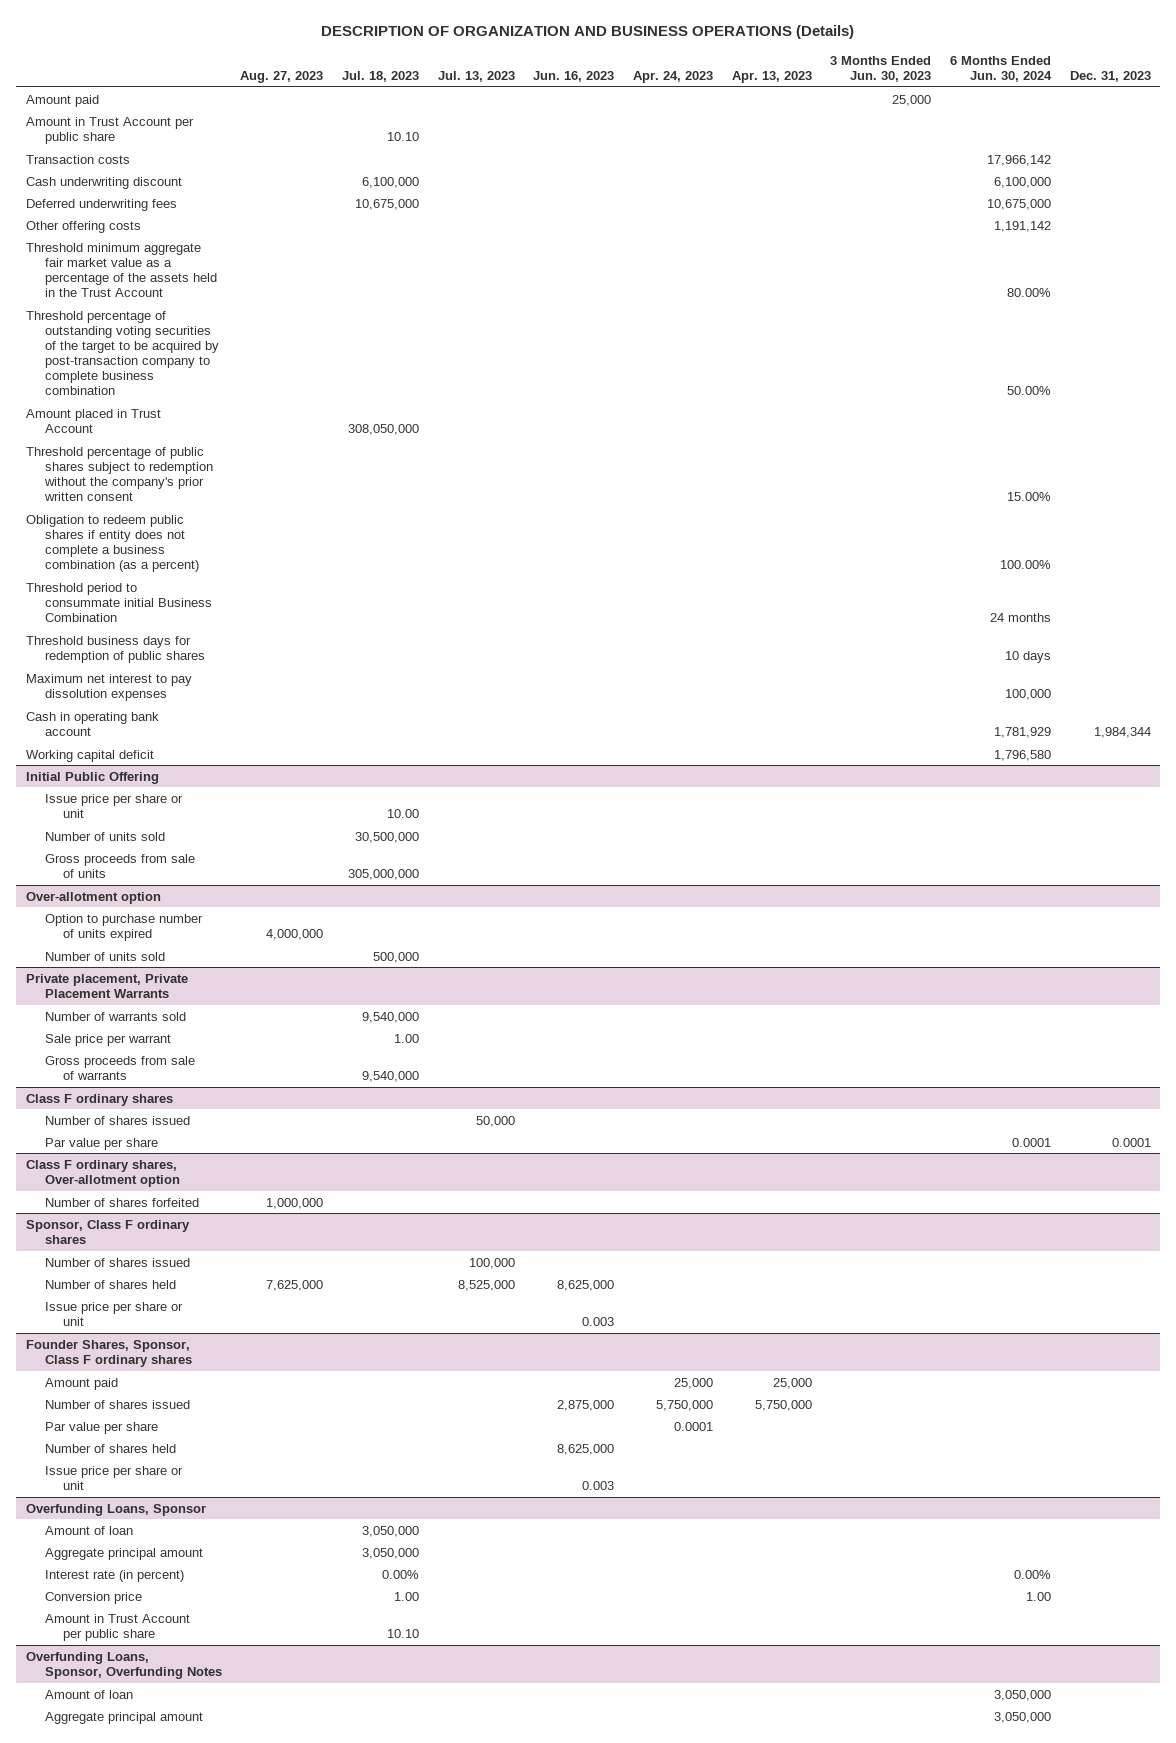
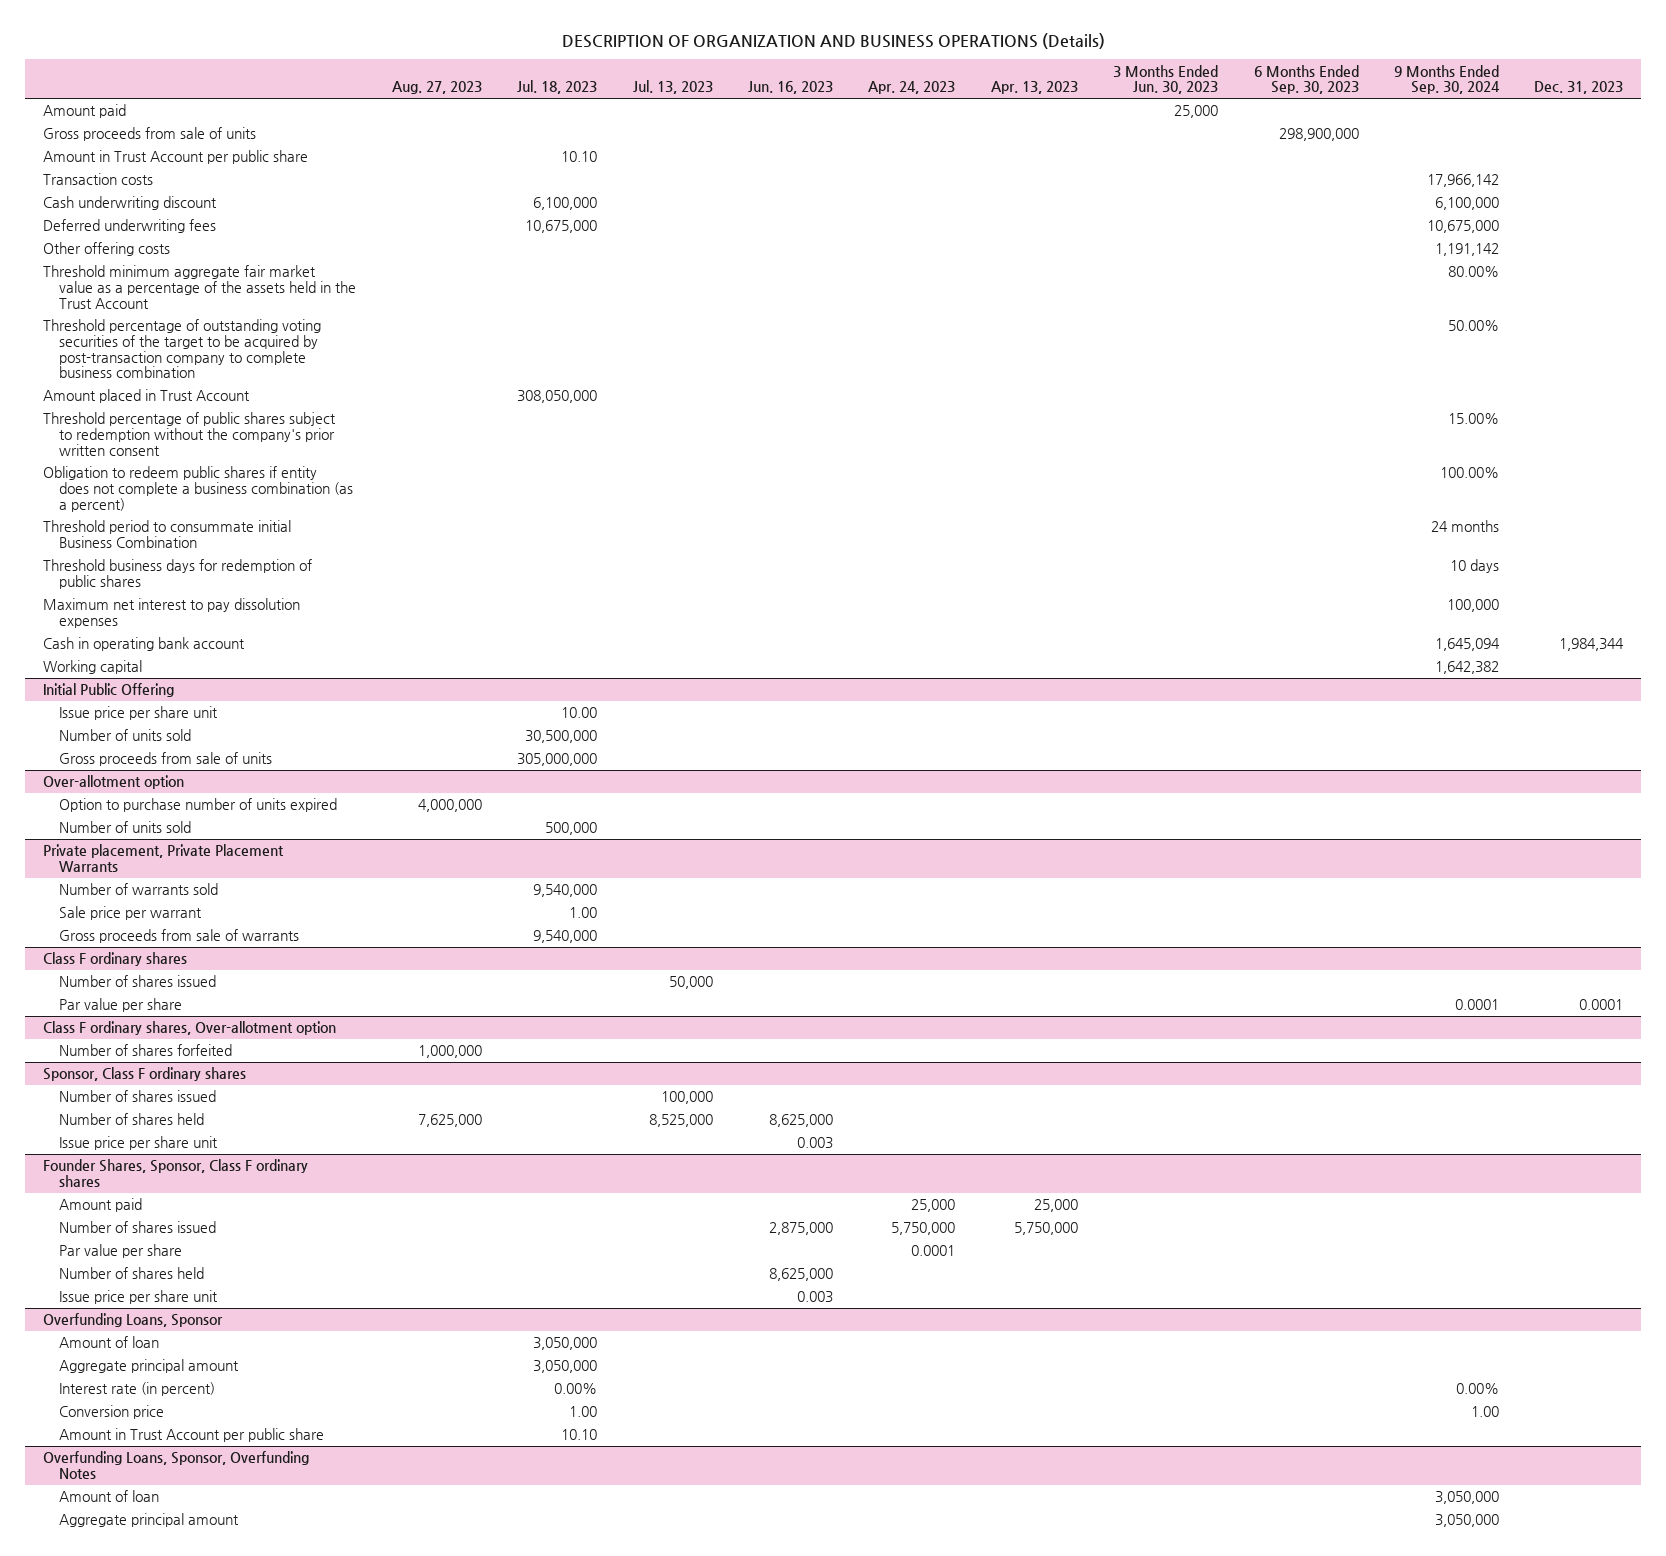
- | Aug. 27, 2023 | Jul. 18, 2023 | Jul. 13, 2023 | Jun. 16, 2023 | Apr. 24, 2023 | Apr. 13, 2023 | 3 Months Ended Jun. 30, 2023 | 6 Months Ended Jun. 30, 2024 | Dec. 31, 2023
+ | Aug. 27, 2023 | Jul. 18, 2023 | Jul. 13, 2023 | Jun. 16, 2023 | Apr. 24, 2023 | Apr. 13, 2023 | 3 Months Ended Jun. 30, 2023 | 6 Months Ended Sep. 30, 2023 | 9 Months Ended Sep. 30, 2024 | Dec. 31, 2023
+ Gross proceeds from sale of units | | | | | | | | 298,900,000 | |
- Working capital deficit | | | | | | | | 1,796,580 |
+ Working capital | | | | | | | | | 1,642,382 |
@ Initial Public Offering
- Issue price per share or unit | | 10.00 | | | | | | |
+ Issue price per share unit | | 10.00 | | | | | | | |
@ Sponsor, Class F ordinary shares
- Issue price per share or unit | | | | 0.003 | | | | |
+ Issue price per share unit | | | | 0.003 | | | | | |
@ Founder Shares, Sponsor, Class F ordinary shares
- Issue price per share or unit | | | | 0.003 | | | | |
+ Issue price per share unit | | | | 0.003 | | | | | |

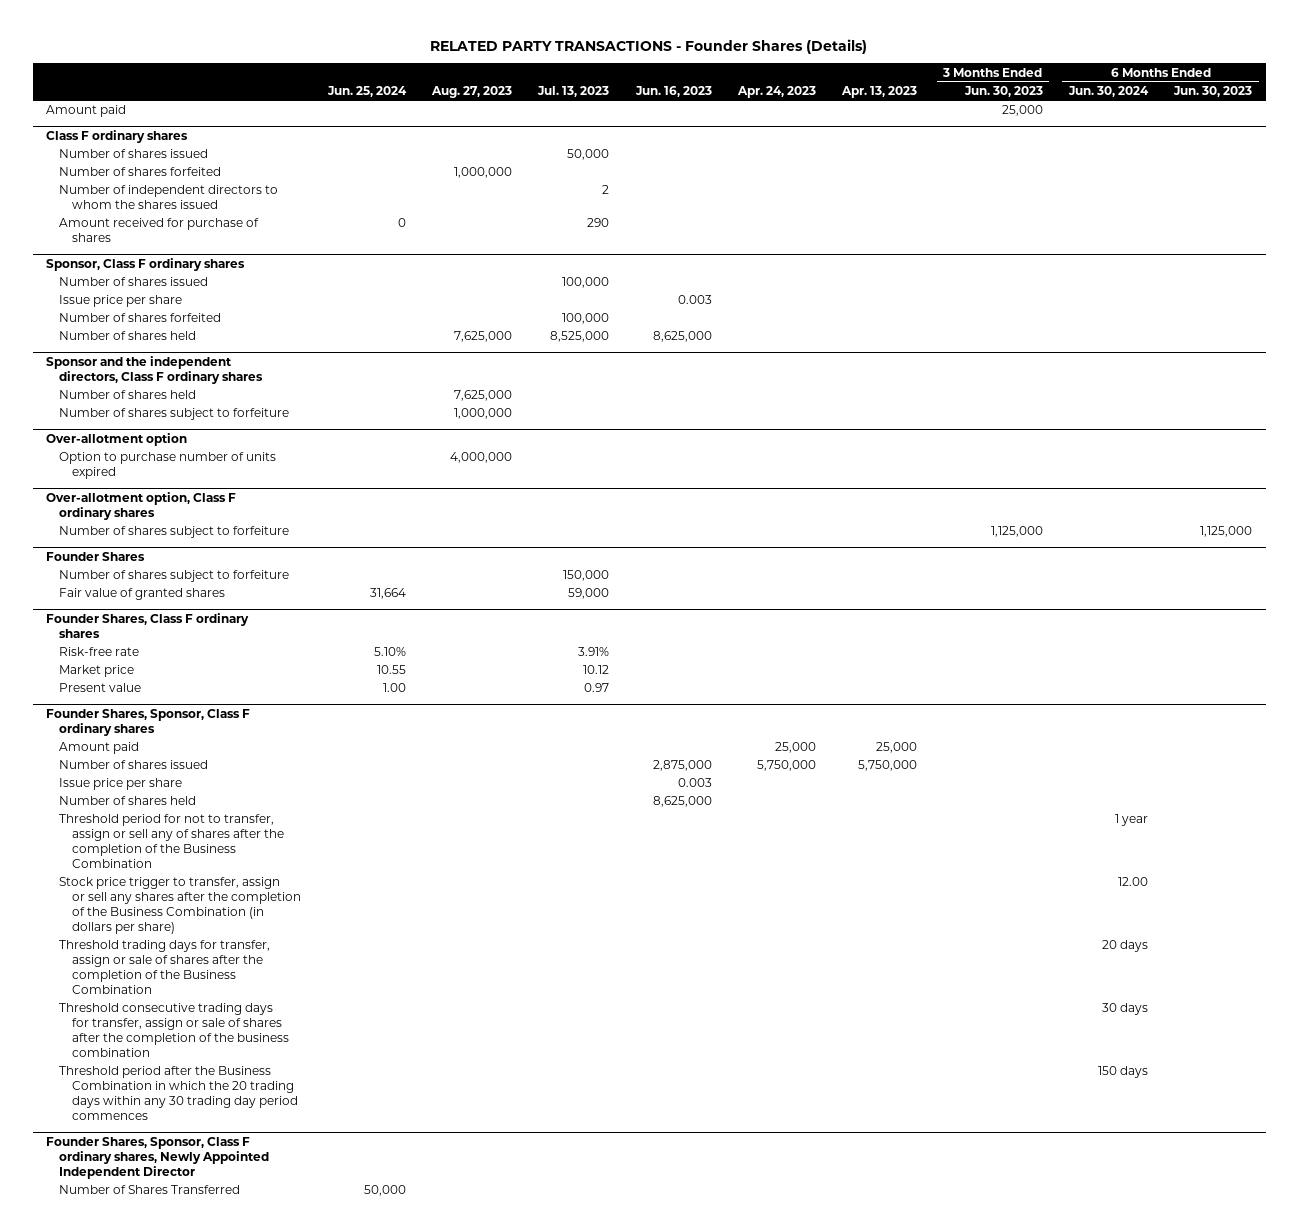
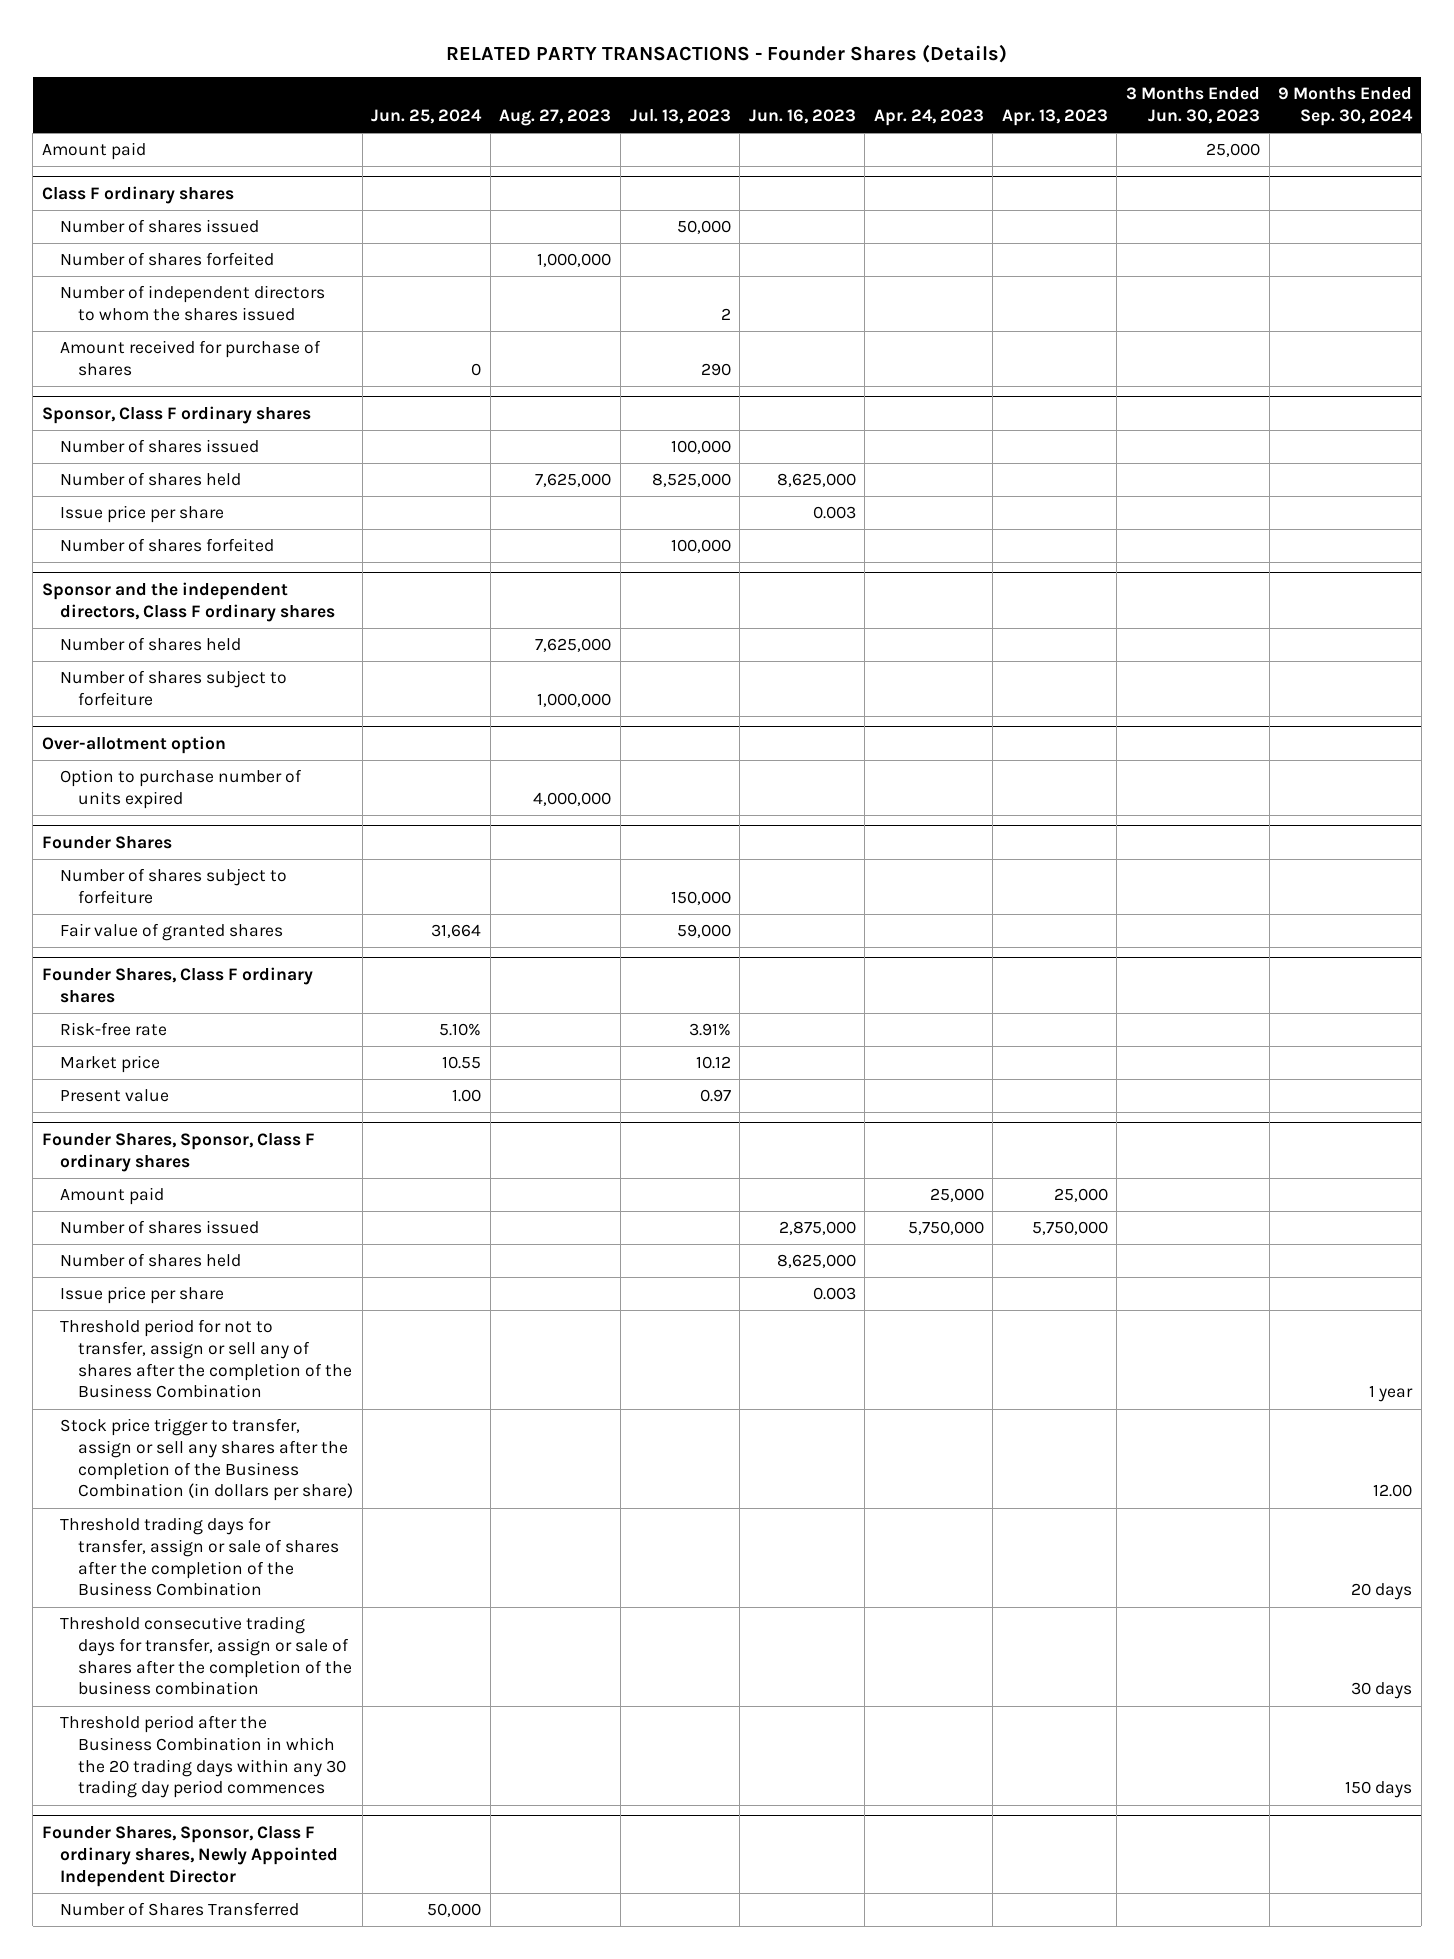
- | Jun. 25, 2024 | Aug. 27, 2023 | Jul. 13, 2023 | Jun. 16, 2023 | Apr. 24, 2023 | Apr. 13, 2023 | 3 Months Ended Jun. 30, 2023 | 6 Months Ended Jun. 30, 2024 | 6 Months Ended Jun. 30, 2023
+ | Jun. 25, 2024 | Aug. 27, 2023 | Jul. 13, 2023 | Jun. 16, 2023 | Apr. 24, 2023 | Apr. 13, 2023 | 3 Months Ended Jun. 30, 2023 | 9 Months Ended Sep. 30, 2024
@ Sponsor, Class F ordinary shares
moved up: Number of shares held | | 7,625,000 | 8,525,000 | 8,625,000 | | | |
- Over-allotment option, Class F ordinary shares
- Number of shares subject to forfeiture | | | | | | | 1,125,000 | | 1,125,000
@ Founder Shares, Sponsor, Class F ordinary shares
moved down: Issue price per share | | | | 0.003 | | | |

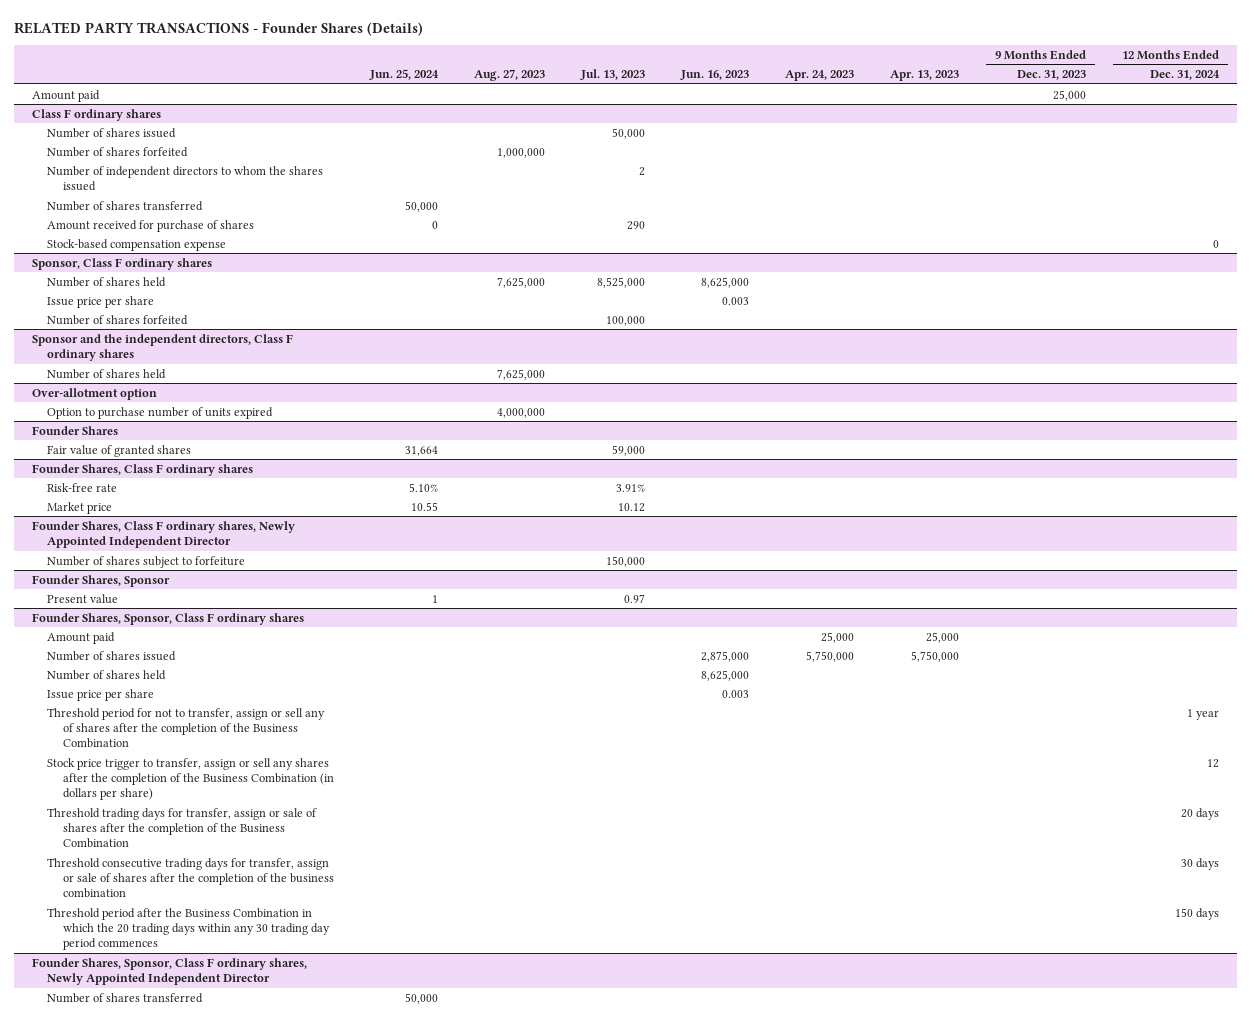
- | Jun. 25, 2024 | Aug. 27, 2023 | Jul. 13, 2023 | Jun. 16, 2023 | Apr. 24, 2023 | Apr. 13, 2023 | 3 Months Ended Jun. 30, 2023 | 9 Months Ended Sep. 30, 2024
+ | Jun. 25, 2024 | Aug. 27, 2023 | Jul. 13, 2023 | Jun. 16, 2023 | Apr. 24, 2023 | Apr. 13, 2023 | 9 Months Ended Dec. 31, 2023 | 12 Months Ended Dec. 31, 2024
@ Class F ordinary shares
+ Number of shares transferred | 50,000 | | | | | | |
+ Stock-based compensation expense | | | | | | | | 0
@ Sponsor, Class F ordinary shares
- Number of shares issued | | | 100,000 | | | | |
@ Sponsor and the independent directors, Class F ordinary shares
- Number of shares subject to forfeiture | | 1,000,000 | | | | | |
@ Founder Shares
- Number of shares subject to forfeiture | | | 150,000 | | | | |
@ Founder Shares, Class F ordinary shares
- Present value | 1.00 | | 0.97 | | | | |
+ Founder Shares, Class F ordinary shares, Newly Appointed Independent Director
+ Number of shares subject to forfeiture | | | 150,000 | | | | |
+ Founder Shares, Sponsor
+ Present value | 1 | | 0.97 | | | | |
@ Founder Shares, Sponsor, Class F ordinary shares, Newly Appointed Independent Director
- Number of Shares Transferred | 50,000 | | | | | | |
+ Number of shares transferred | 50,000 | | | | | | |

